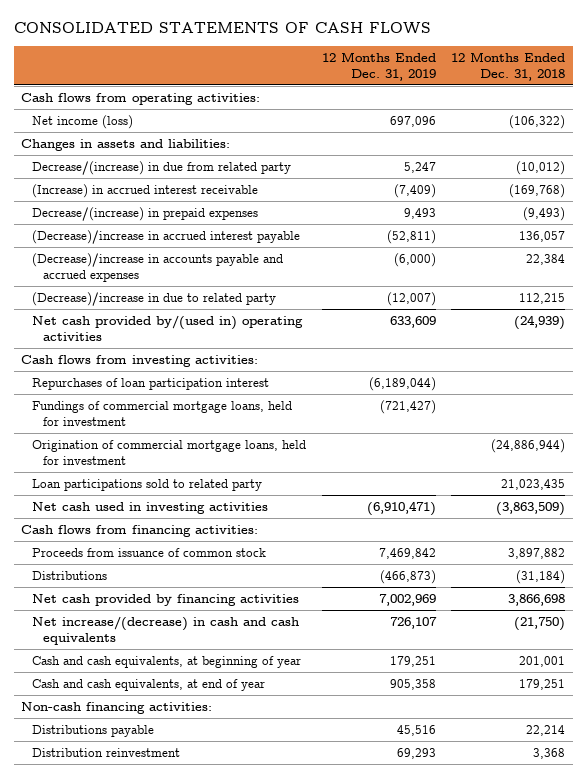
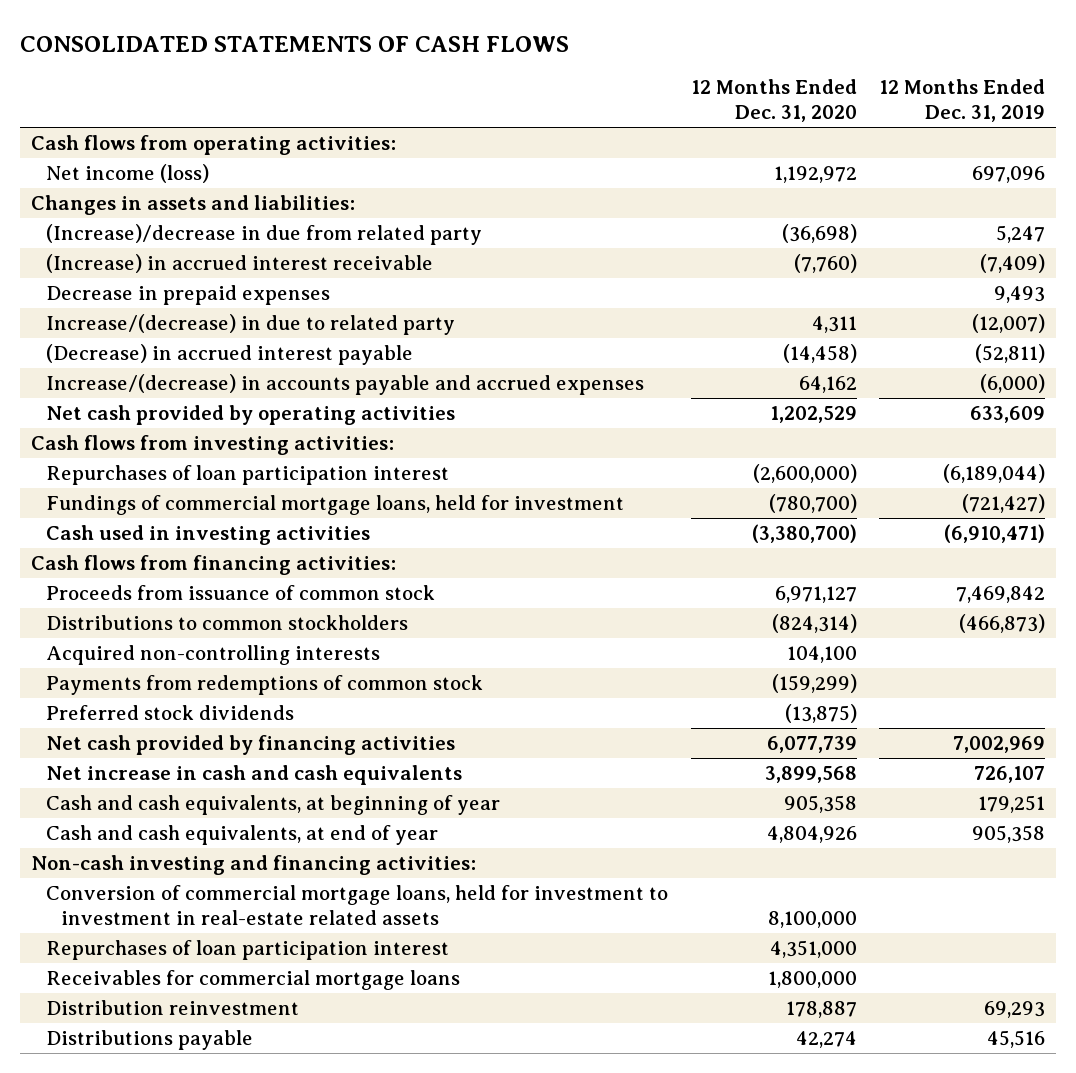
- | 12 Months Ended Dec. 31, 2019 | 12 Months Ended Dec. 31, 2018
+ | 12 Months Ended Dec. 31, 2020 | 12 Months Ended Dec. 31, 2019
- Decrease/(increase) in due from related party | 5,247 | (10,012)
+ (Increase)/decrease in due from related party | (36,698) | 5,247
- Decrease/(increase) in prepaid expenses | 9,493 | (9,493)
- (Decrease)/increase in accrued interest payable | (52,811) | 136,057
- (Decrease)/increase in accounts payable and accrued expenses | (6,000) | 22,384
- (Decrease)/increase in due to related party | (12,007) | 112,215
- Net cash provided by/(used in) operating activities | 633,609 | (24,939)
+ Decrease in prepaid expenses | | 9,493
+ Increase/(decrease) in due to related party | 4,311 | (12,007)
+ (Decrease) in accrued interest payable | (14,458) | (52,811)
+ Increase/(decrease) in accounts payable and accrued expenses | 64,162 | (6,000)
+ Net cash provided by operating activities | 1,202,529 | 633,609
- Origination of commercial mortgage loans, held for investment | | (24,886,944)
- Loan participations sold to related party | | 21,023,435
- Net cash used in investing activities | (6,910,471) | (3,863,509)
+ Cash used in investing activities | (3,380,700) | (6,910,471)
- Distributions | (466,873) | (31,184)
+ Distributions to common stockholders | (824,314) | (466,873)
+ Acquired non-controlling interests | 104,100 |
+ Payments from redemptions of common stock | (159,299) |
+ Preferred stock dividends | (13,875) |
- Net increase/(decrease) in cash and cash equivalents | 726,107 | (21,750)
+ Net increase in cash and cash equivalents | 3,899,568 | 726,107
- Non-cash financing activities:
+ Non-cash investing and financing activities:
+ Conversion of commercial mortgage loans, held for investment to investment in real-estate related assets | 8,100,000 |
+ Repurchases of loan participation interest | 4,351,000 |
+ Receivables for commercial mortgage loans | 1,800,000 |
moved down: Distributions payable | 42,274 | 45,516

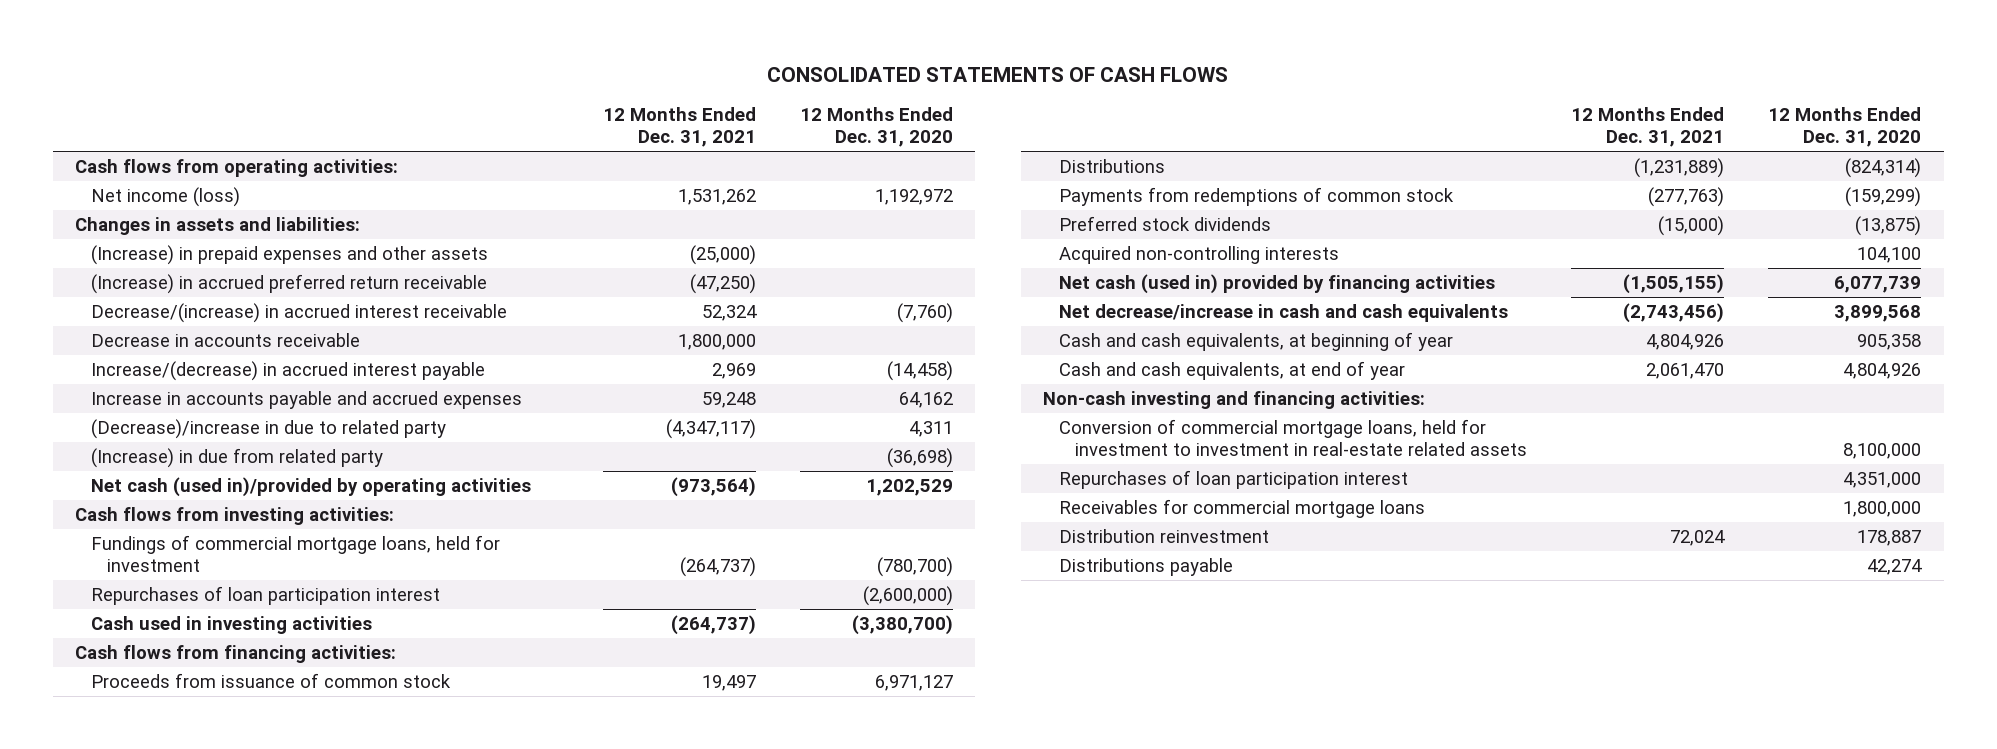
- | 12 Months Ended Dec. 31, 2020 | 12 Months Ended Dec. 31, 2019
+ | 12 Months Ended Dec. 31, 2021 | 12 Months Ended Dec. 31, 2020
- (Increase)/decrease in due from related party | (36,698) | 5,247
- (Increase) in accrued interest receivable | (7,760) | (7,409)
- Decrease in prepaid expenses | | 9,493
- Increase/(decrease) in due to related party | 4,311 | (12,007)
- (Decrease) in accrued interest payable | (14,458) | (52,811)
- Increase/(decrease) in accounts payable and accrued expenses | 64,162 | (6,000)
- Net cash provided by operating activities | 1,202,529 | 633,609
+ (Increase) in prepaid expenses and other assets | (25,000) |
+ (Increase) in accrued preferred return receivable | (47,250) |
+ Decrease/(increase) in accrued interest receivable | 52,324 | (7,760)
+ Decrease in accounts receivable | 1,800,000 |
+ Increase/(decrease) in accrued interest payable | 2,969 | (14,458)
+ Increase in accounts payable and accrued expenses | 59,248 | 64,162
+ (Decrease)/increase in due to related party | (4,347,117) | 4,311
+ (Increase) in due from related party | | (36,698)
+ Net cash (used in)/provided by operating activities | (973,564) | 1,202,529
moved down: Repurchases of loan participation interest | | (2,600,000)
- Distributions to common stockholders | (824,314) | (466,873)
+ Distributions | (1,231,889) | (824,314)
- Net cash provided by financing activities | 6,077,739 | 7,002,969
- Net increase in cash and cash equivalents | 3,899,568 | 726,107
moved down: Acquired non-controlling interests | | 104,100
+ Net cash (used in) provided by financing activities | (1,505,155) | 6,077,739
+ Net decrease/increase in cash and cash equivalents | (2,743,456) | 3,899,568

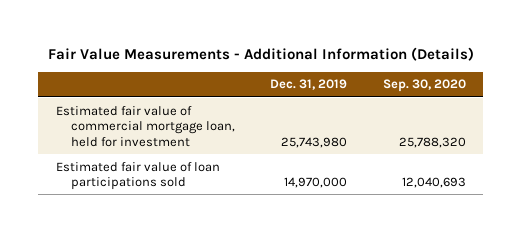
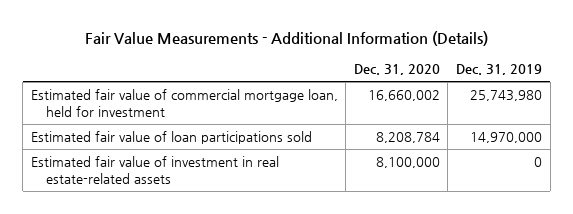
- | Dec. 31, 2019 | Sep. 30, 2020
+ | Dec. 31, 2020 | Dec. 31, 2019
+ Estimated fair value of investment in real estate-related assets | 8,100,000 | 0

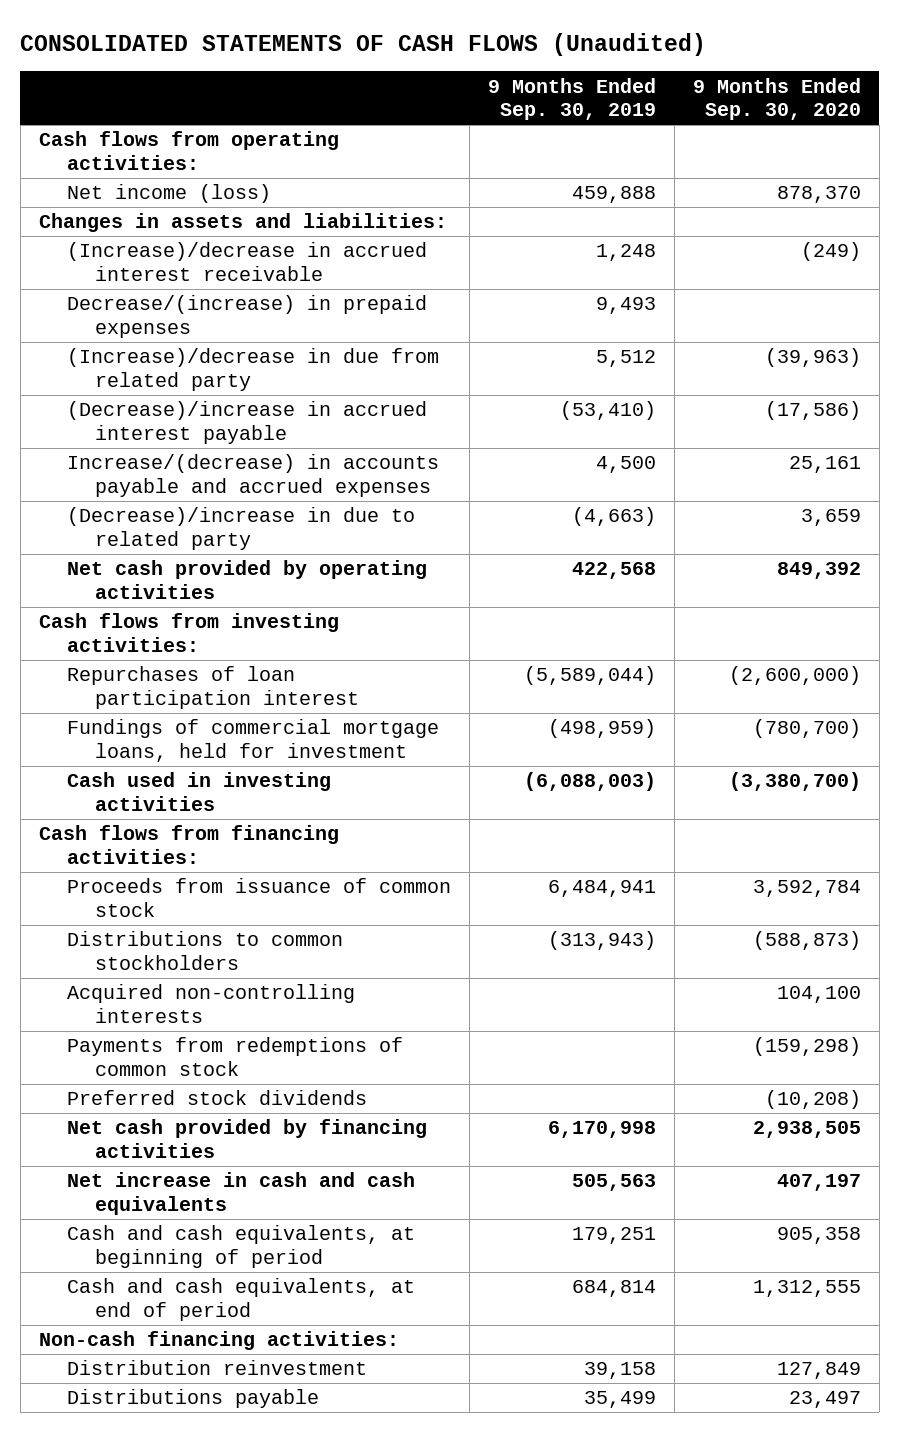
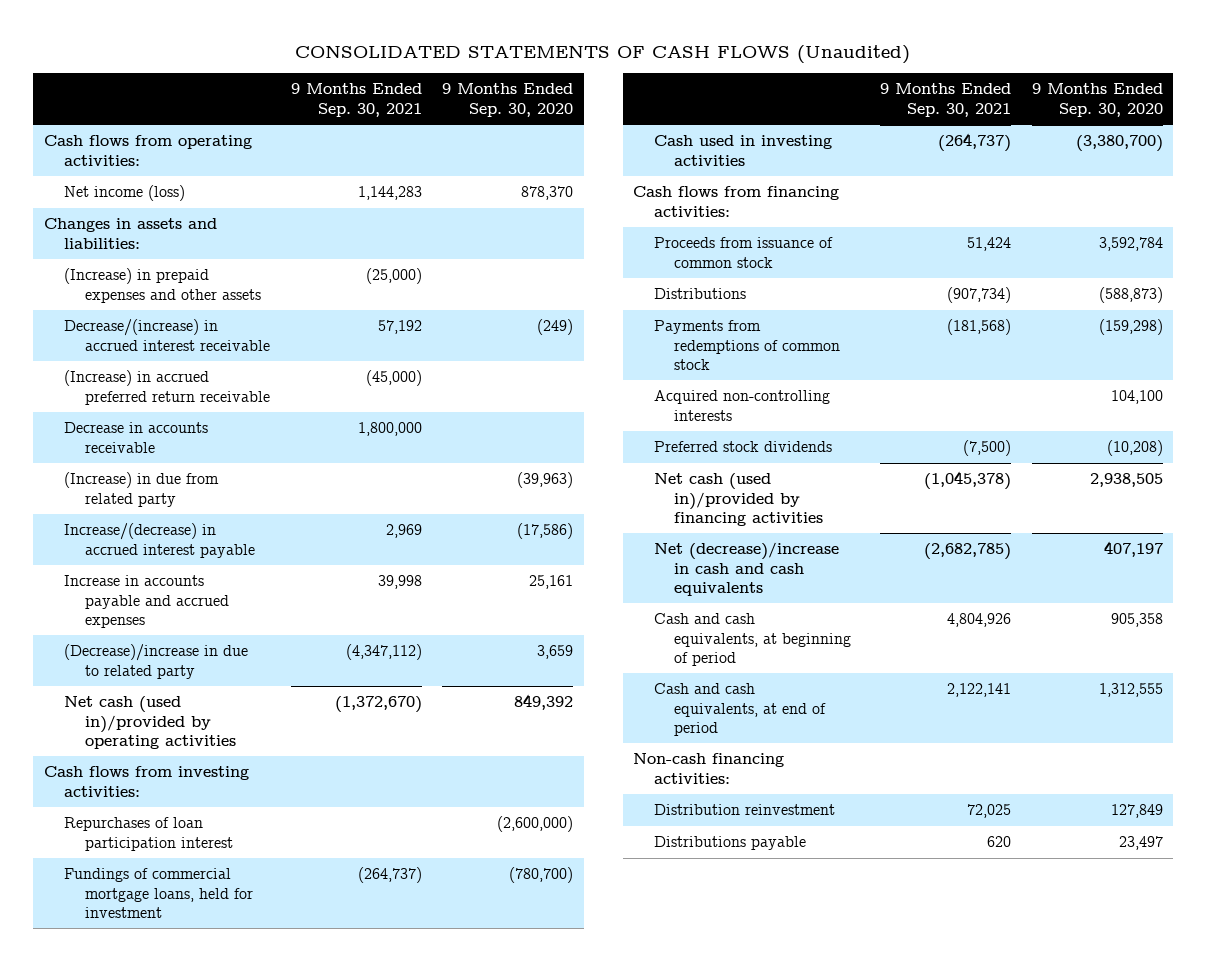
- | 9 Months Ended Sep. 30, 2019 | 9 Months Ended Sep. 30, 2020
+ | 9 Months Ended Sep. 30, 2021 | 9 Months Ended Sep. 30, 2020
- (Increase)/decrease in accrued interest receivable | 1,248 | (249)
- Decrease/(increase) in prepaid expenses | 9,493 |
- (Increase)/decrease in due from related party | 5,512 | (39,963)
- (Decrease)/increase in accrued interest payable | (53,410) | (17,586)
- Increase/(decrease) in accounts payable and accrued expenses | 4,500 | 25,161
+ (Increase) in prepaid expenses and other assets | (25,000) |
+ Decrease/(increase) in accrued interest receivable | 57,192 | (249)
+ (Increase) in accrued preferred return receivable | (45,000) |
+ Decrease in accounts receivable | 1,800,000 |
+ (Increase) in due from related party | | (39,963)
+ Increase/(decrease) in accrued interest payable | 2,969 | (17,586)
+ Increase in accounts payable and accrued expenses | 39,998 | 25,161
- Net cash provided by operating activities | 422,568 | 849,392
+ Net cash (used in)/provided by operating activities | (1,372,670) | 849,392
- Distributions to common stockholders | (313,943) | (588,873)
+ Distributions | (907,734) | (588,873)
moved down: Acquired non-controlling interests | | 104,100
- Net cash provided by financing activities | 6,170,998 | 2,938,505
- Net increase in cash and cash equivalents | 505,563 | 407,197
+ Net cash (used in)/provided by financing activities | (1,045,378) | 2,938,505
+ Net (decrease)/increase in cash and cash equivalents | (2,682,785) | 407,197

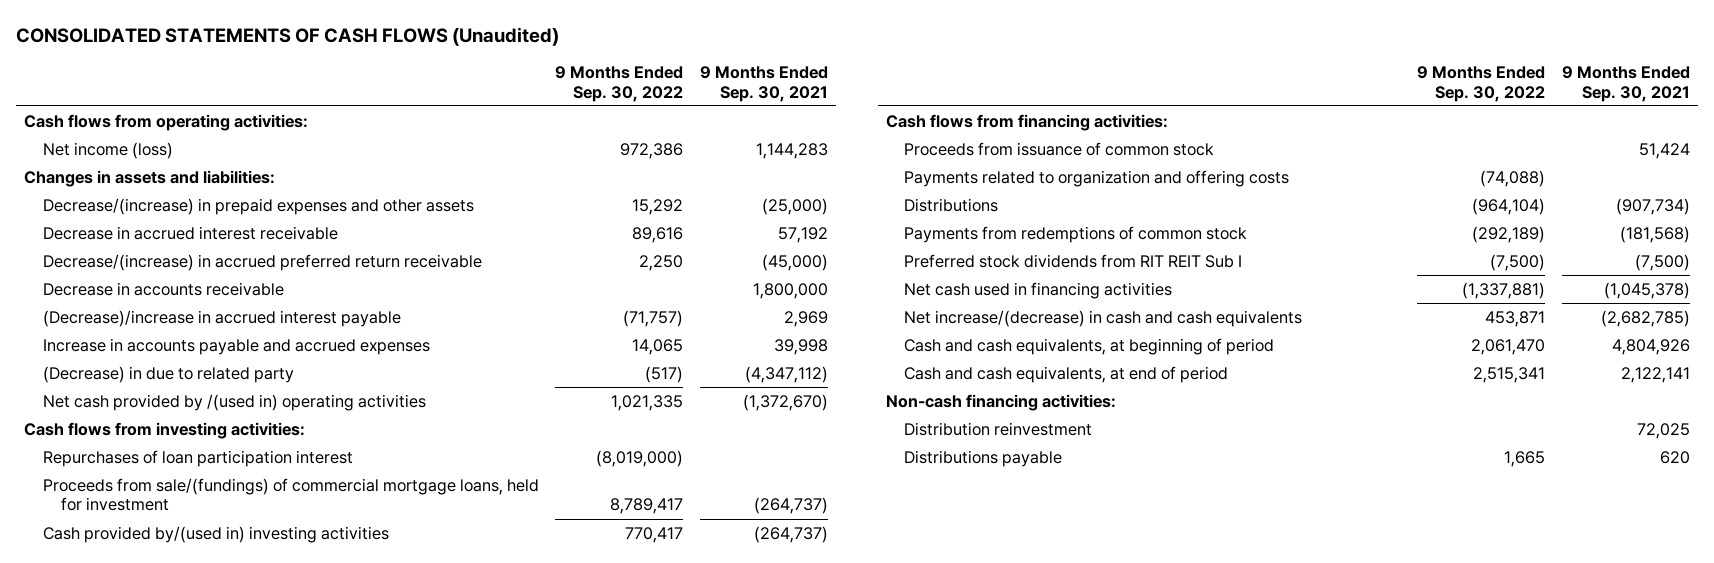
- | 9 Months Ended Sep. 30, 2021 | 9 Months Ended Sep. 30, 2020
+ | 9 Months Ended Sep. 30, 2022 | 9 Months Ended Sep. 30, 2021
- (Increase) in prepaid expenses and other assets | (25,000) |
- Decrease/(increase) in accrued interest receivable | 57,192 | (249)
- (Increase) in accrued preferred return receivable | (45,000) |
+ Decrease/(increase) in prepaid expenses and other assets | 15,292 | (25,000)
+ Decrease in accrued interest receivable | 89,616 | 57,192
+ Decrease/(increase) in accrued preferred return receivable | 2,250 | (45,000)
- (Increase) in due from related party | | (39,963)
- Increase/(decrease) in accrued interest payable | 2,969 | (17,586)
+ (Decrease)/increase in accrued interest payable | (71,757) | 2,969
- (Decrease)/increase in due to related party | (4,347,112) | 3,659
- Net cash (used in)/provided by operating activities | (1,372,670) | 849,392
+ (Decrease) in due to related party | (517) | (4,347,112)
+ Net cash provided by /(used in) operating activities | 1,021,335 | (1,372,670)
- Fundings of commercial mortgage loans, held for investment | (264,737) | (780,700)
- Cash used in investing activities | (264,737) | (3,380,700)
+ Proceeds from sale/(fundings) of commercial mortgage loans, held for investment | 8,789,417 | (264,737)
+ Cash provided by/(used in) investing activities | 770,417 | (264,737)
+ Payments related to organization and offering costs | (74,088) |
- Acquired non-controlling interests | | 104,100
- Preferred stock dividends | (7,500) | (10,208)
- Net cash (used in)/provided by financing activities | (1,045,378) | 2,938,505
- Net (decrease)/increase in cash and cash equivalents | (2,682,785) | 407,197
+ Preferred stock dividends from RIT REIT Sub I | (7,500) | (7,500)
+ Net cash used in financing activities | (1,337,881) | (1,045,378)
+ Net increase/(decrease) in cash and cash equivalents | 453,871 | (2,682,785)

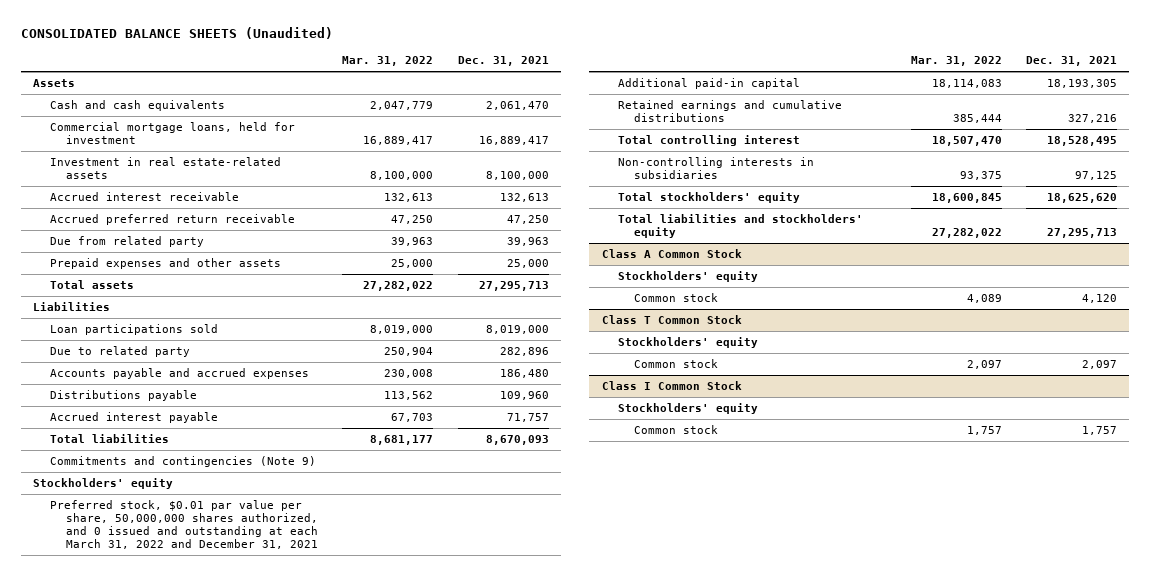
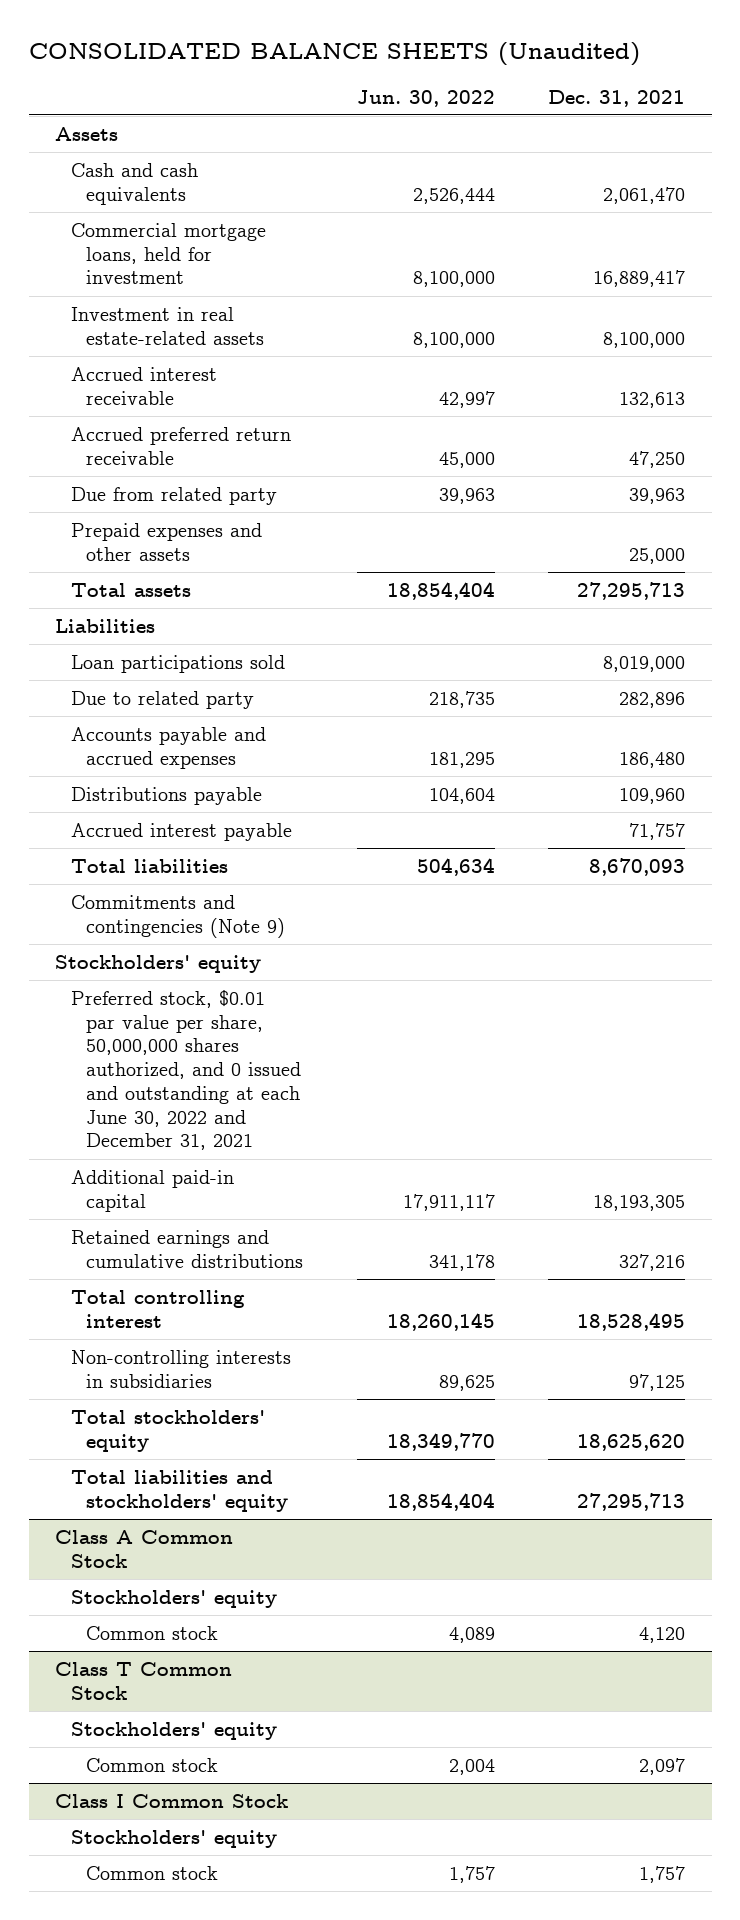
- | Mar. 31, 2022 | Dec. 31, 2021
+ | Jun. 30, 2022 | Dec. 31, 2021
- Preferred stock, $0.01 par value per share, 50,000,000 shares authorized, and 0 issued and outstanding at each March 31, 2022 and December 31, 2021
+ Preferred stock, $0.01 par value per share, 50,000,000 shares authorized, and 0 issued and outstanding at each June 30, 2022 and December 31, 2021

